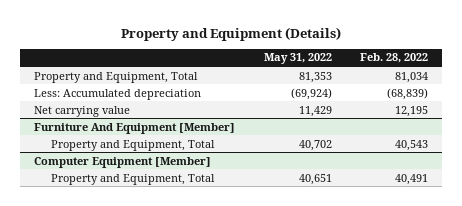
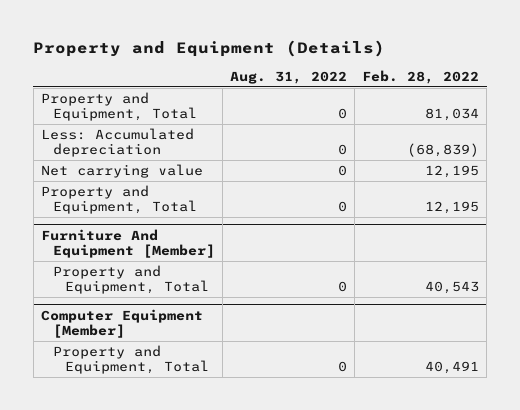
- | May 31, 2022 | Feb. 28, 2022
+ | Aug. 31, 2022 | Feb. 28, 2022
+ Property and Equipment, Total | 0 | 12,195

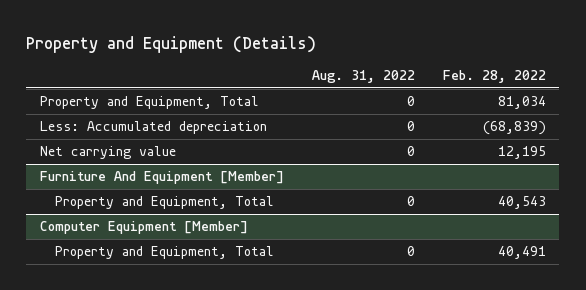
- Property and Equipment, Total | 0 | 12,195

